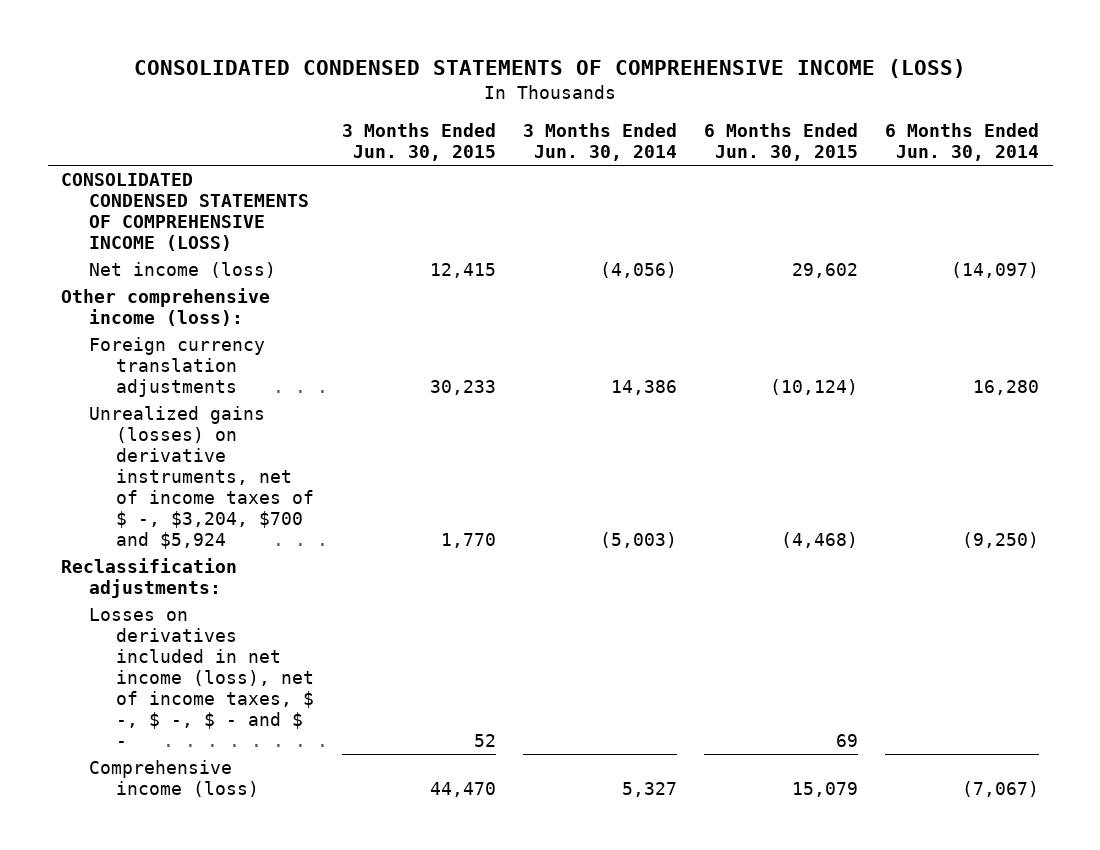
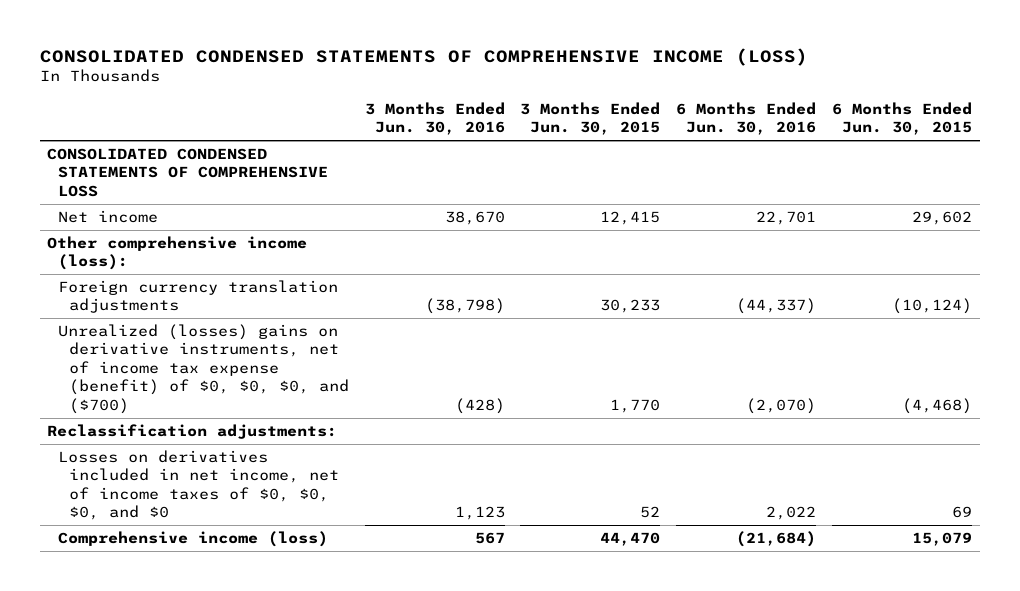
- | 3 Months Ended Jun. 30, 2015 | 3 Months Ended Jun. 30, 2014 | 6 Months Ended Jun. 30, 2015 | 6 Months Ended Jun. 30, 2014
+ | 3 Months Ended Jun. 30, 2016 | 3 Months Ended Jun. 30, 2015 | 6 Months Ended Jun. 30, 2016 | 6 Months Ended Jun. 30, 2015
- CONSOLIDATED CONDENSED STATEMENTS OF COMPREHENSIVE INCOME (LOSS)
- Net income (loss) | 12,415 | (4,056) | 29,602 | (14,097)
+ CONSOLIDATED CONDENSED STATEMENTS OF COMPREHENSIVE LOSS
+ Net income | 38,670 | 12,415 | 22,701 | 29,602
- Unrealized gains (losses) on derivative instruments, net of income taxes of $ -, $3,204, $700 and $5,924 | 1,770 | (5,003) | (4,468) | (9,250)
+ Unrealized (losses) gains on derivative instruments, net of income tax expense (benefit) of $0, $0, $0, and ($700) | (428) | 1,770 | (2,070) | (4,468)
- Losses on derivatives included in net income (loss), net of income taxes, $ -, $ -, $ - and $ - | 52 | | 69 |
+ Losses on derivatives included in net income, net of income taxes of $0, $0, $0, and $0 | 1,123 | 52 | 2,022 | 69

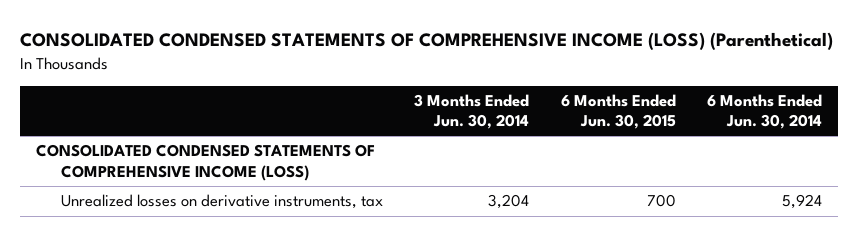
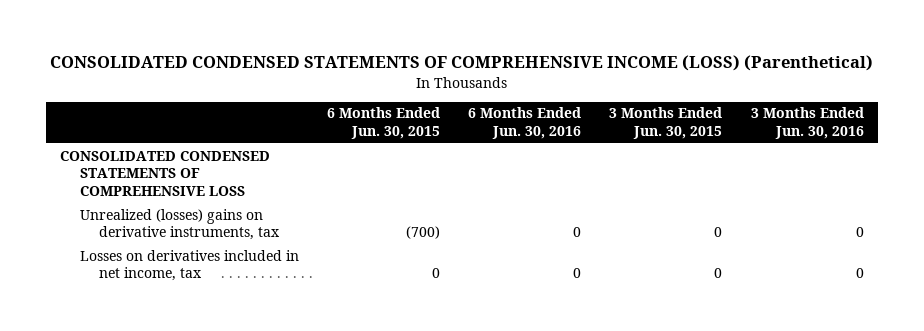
- | 3 Months Ended Jun. 30, 2014 | 6 Months Ended Jun. 30, 2015 | 6 Months Ended Jun. 30, 2014
+ | 6 Months Ended Jun. 30, 2015 | 6 Months Ended Jun. 30, 2016 | 3 Months Ended Jun. 30, 2015 | 3 Months Ended Jun. 30, 2016
- CONSOLIDATED CONDENSED STATEMENTS OF COMPREHENSIVE INCOME (LOSS)
- Unrealized losses on derivative instruments, tax | 3,204 | 700 | 5,924
+ CONSOLIDATED CONDENSED STATEMENTS OF COMPREHENSIVE LOSS
+ Unrealized (losses) gains on derivative instruments, tax | (700) | 0 | 0 | 0
+ Losses on derivatives included in net income, tax | 0 | 0 | 0 | 0

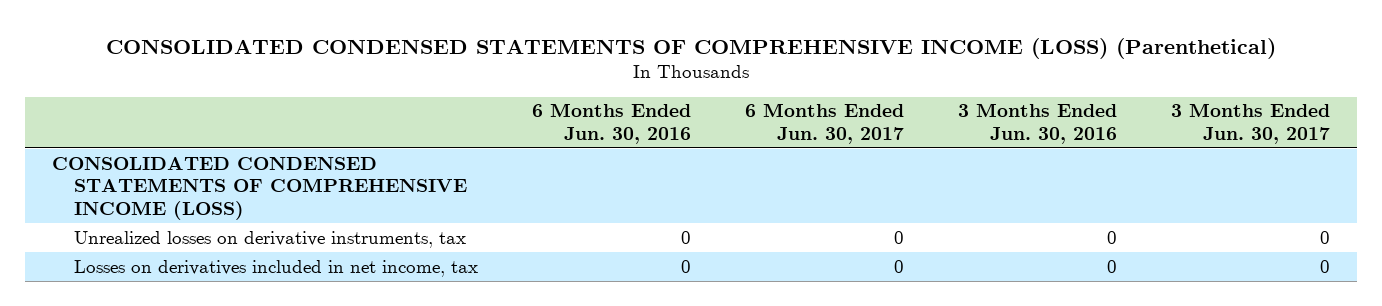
- | 6 Months Ended Jun. 30, 2015 | 6 Months Ended Jun. 30, 2016 | 3 Months Ended Jun. 30, 2015 | 3 Months Ended Jun. 30, 2016
+ | 6 Months Ended Jun. 30, 2016 | 6 Months Ended Jun. 30, 2017 | 3 Months Ended Jun. 30, 2016 | 3 Months Ended Jun. 30, 2017
- CONSOLIDATED CONDENSED STATEMENTS OF COMPREHENSIVE LOSS
- Unrealized (losses) gains on derivative instruments, tax | (700) | 0 | 0 | 0
+ CONSOLIDATED CONDENSED STATEMENTS OF COMPREHENSIVE INCOME (LOSS)
+ Unrealized losses on derivative instruments, tax | 0 | 0 | 0 | 0

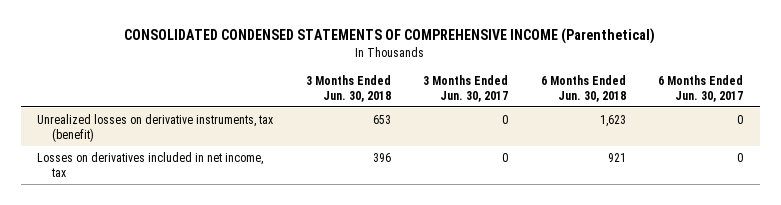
- CONSOLIDATED CONDENSED STATEMENTS OF COMPREHENSIVE INCOME (LOSS) (Parenthetical)
+ CONSOLIDATED CONDENSED STATEMENTS OF COMPREHENSIVE INCOME (Parenthetical)
- | 6 Months Ended Jun. 30, 2016 | 6 Months Ended Jun. 30, 2017 | 3 Months Ended Jun. 30, 2016 | 3 Months Ended Jun. 30, 2017
+ | 3 Months Ended Jun. 30, 2018 | 3 Months Ended Jun. 30, 2017 | 6 Months Ended Jun. 30, 2018 | 6 Months Ended Jun. 30, 2017
- CONSOLIDATED CONDENSED STATEMENTS OF COMPREHENSIVE INCOME (LOSS)
- Unrealized losses on derivative instruments, tax | 0 | 0 | 0 | 0
+ Unrealized losses on derivative instruments, tax (benefit) | 653 | 0 | 1,623 | 0

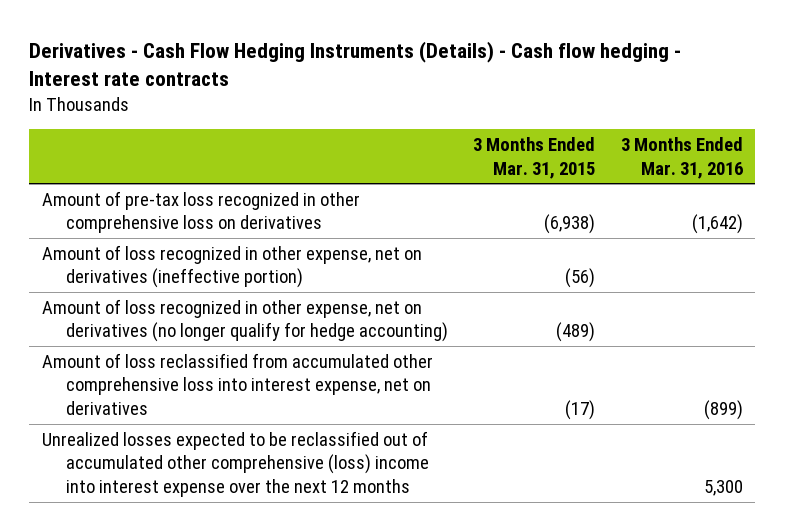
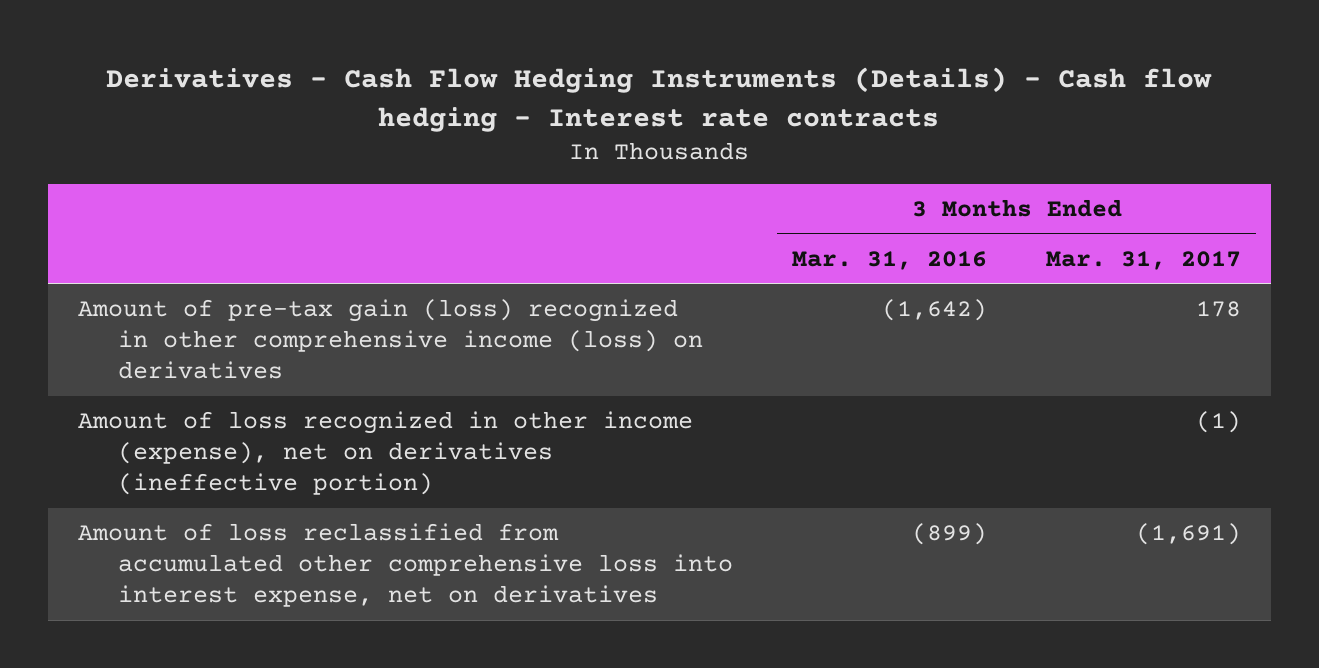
- | 3 Months Ended Mar. 31, 2015 | 3 Months Ended Mar. 31, 2016
+ | 3 Months Ended Mar. 31, 2016 | 3 Months Ended Mar. 31, 2017
- Amount of pre-tax loss recognized in other comprehensive loss on derivatives | (6,938) | (1,642)
- Amount of loss recognized in other expense, net on derivatives (ineffective portion) | (56) |
- Amount of loss recognized in other expense, net on derivatives (no longer qualify for hedge accounting) | (489) |
+ Amount of pre-tax gain (loss) recognized in other comprehensive income (loss) on derivatives | (1,642) | 178
+ Amount of loss recognized in other income (expense), net on derivatives (ineffective portion) | | (1)
- Unrealized losses expected to be reclassified out of accumulated other comprehensive (loss) income into interest expense over the next 12 months | | 5,300

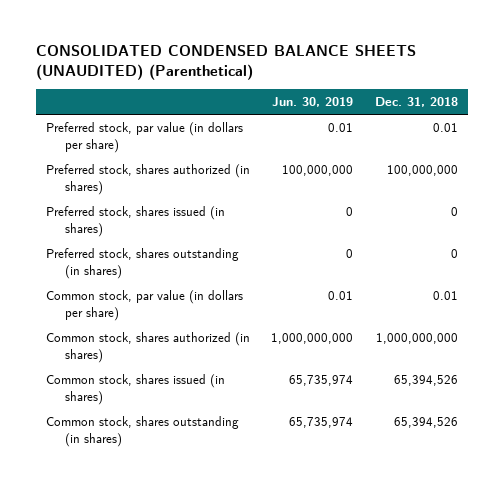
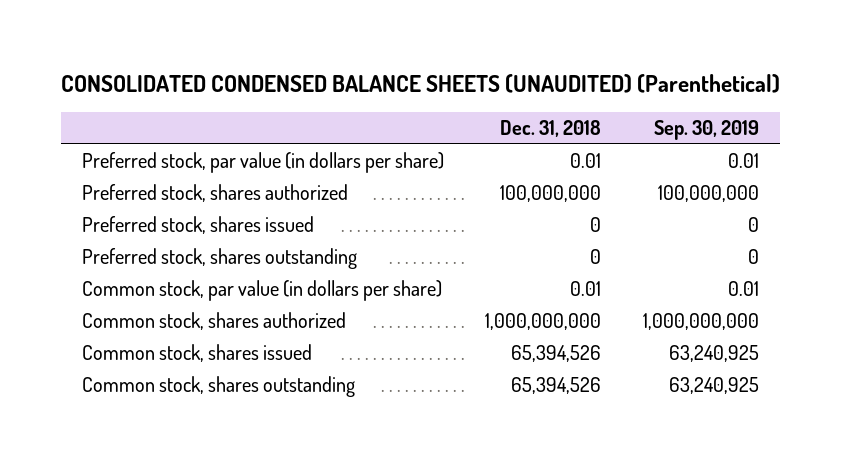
- | Jun. 30, 2019 | Dec. 31, 2018
+ | Dec. 31, 2018 | Sep. 30, 2019
- Preferred stock, shares authorized (in shares) | 100,000,000 | 100,000,000
- Preferred stock, shares issued (in shares) | 0 | 0
- Preferred stock, shares outstanding (in shares) | 0 | 0
+ Preferred stock, shares authorized | 100,000,000 | 100,000,000
+ Preferred stock, shares issued | 0 | 0
+ Preferred stock, shares outstanding | 0 | 0
- Common stock, shares authorized (in shares) | 1,000,000,000 | 1,000,000,000
- Common stock, shares issued (in shares) | 65,735,974 | 65,394,526
- Common stock, shares outstanding (in shares) | 65,735,974 | 65,394,526
+ Common stock, shares authorized | 1,000,000,000 | 1,000,000,000
+ Common stock, shares issued | 65,394,526 | 63,240,925
+ Common stock, shares outstanding | 65,394,526 | 63,240,925

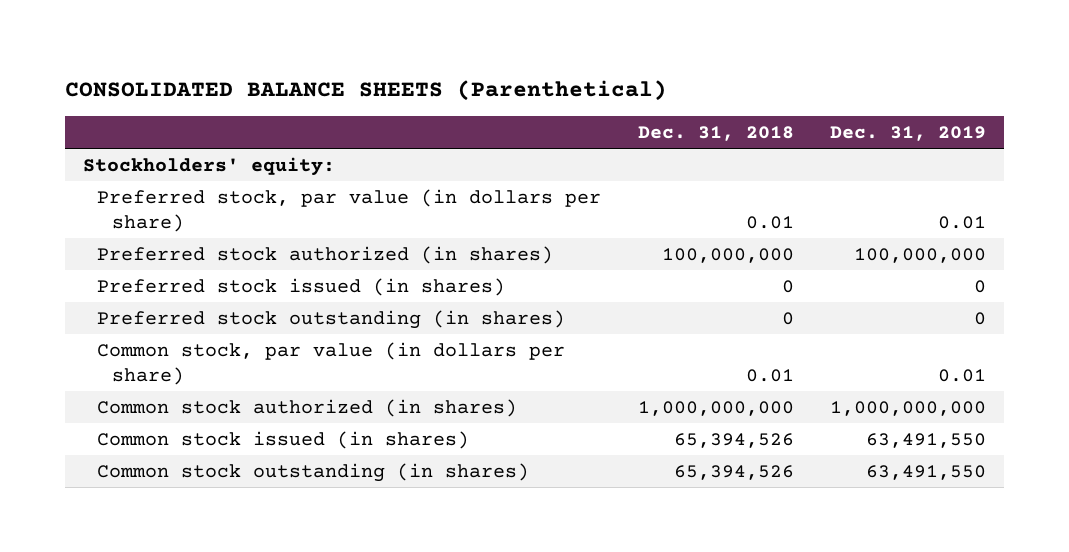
- CONSOLIDATED CONDENSED BALANCE SHEETS (UNAUDITED) (Parenthetical)
+ CONSOLIDATED BALANCE SHEETS (Parenthetical)
- | Dec. 31, 2018 | Sep. 30, 2019
+ | Dec. 31, 2018 | Dec. 31, 2019
+ Stockholders' equity:
- Preferred stock, shares authorized | 100,000,000 | 100,000,000
- Preferred stock, shares issued | 0 | 0
- Preferred stock, shares outstanding | 0 | 0
+ Preferred stock authorized (in shares) | 100,000,000 | 100,000,000
+ Preferred stock issued (in shares) | 0 | 0
+ Preferred stock outstanding (in shares) | 0 | 0
- Common stock, shares authorized | 1,000,000,000 | 1,000,000,000
- Common stock, shares issued | 65,394,526 | 63,240,925
- Common stock, shares outstanding | 65,394,526 | 63,240,925
+ Common stock authorized (in shares) | 1,000,000,000 | 1,000,000,000
+ Common stock issued (in shares) | 65,394,526 | 63,491,550
+ Common stock outstanding (in shares) | 65,394,526 | 63,491,550

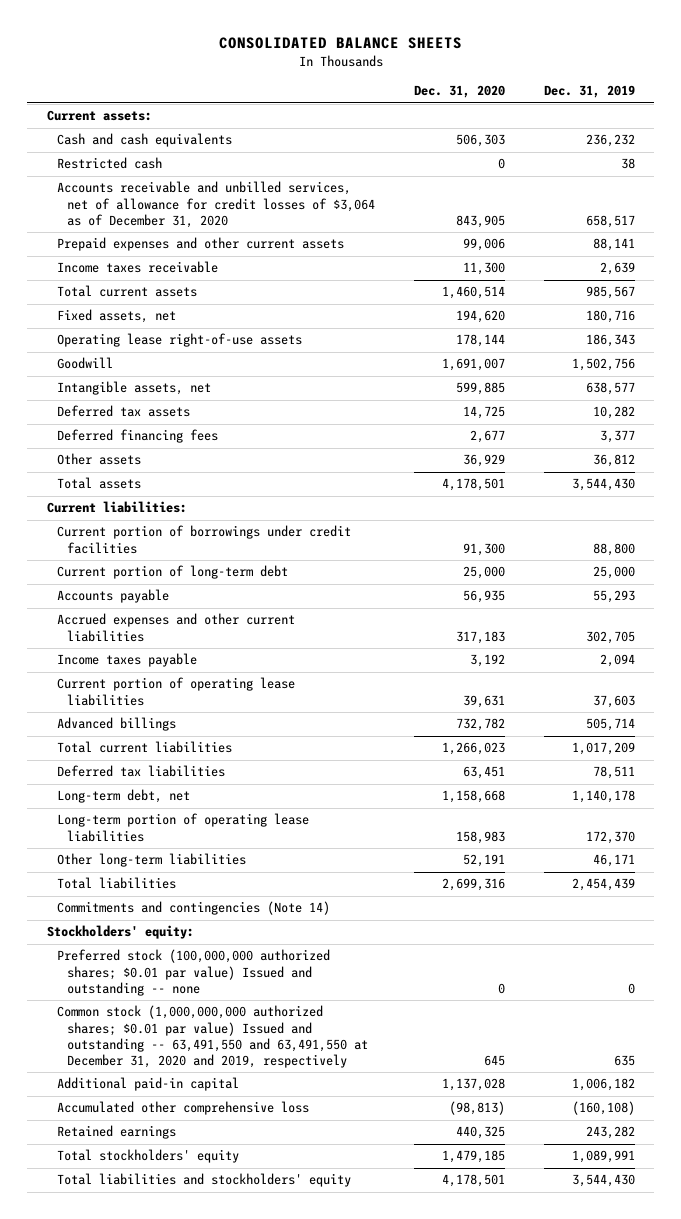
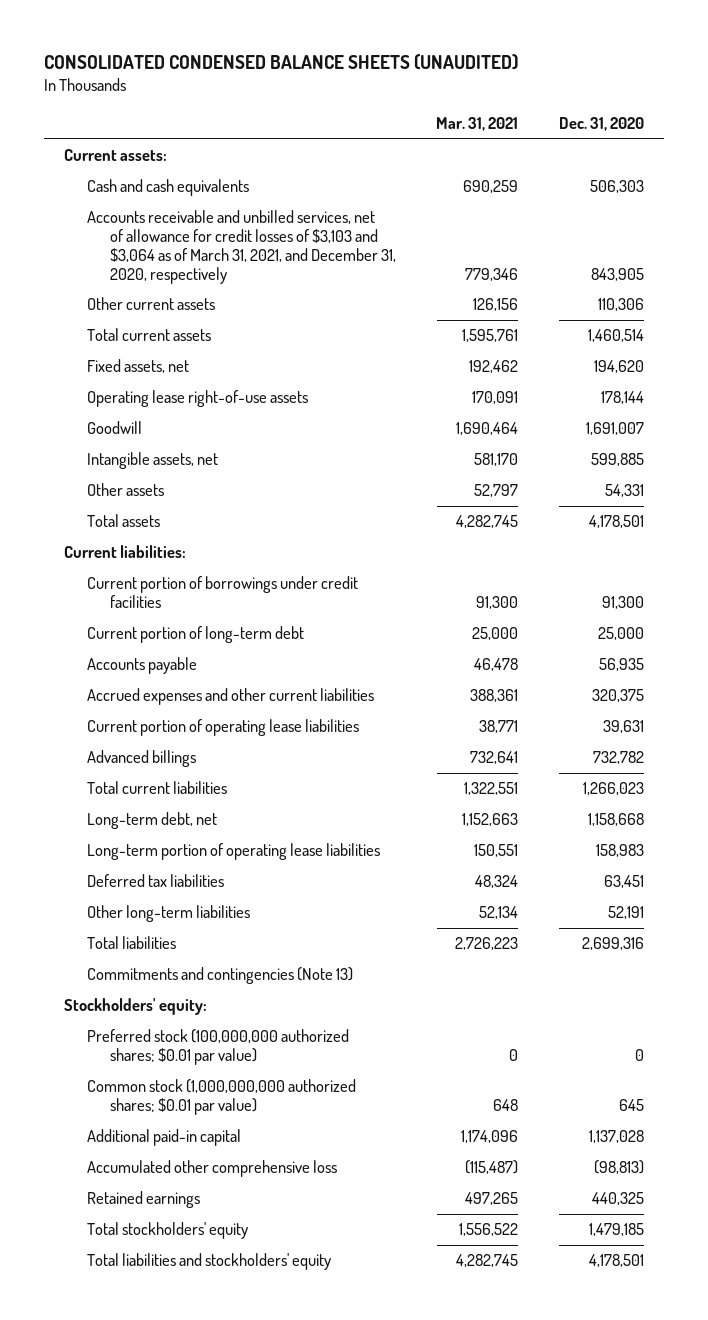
- CONSOLIDATED BALANCE SHEETS
+ CONSOLIDATED CONDENSED BALANCE SHEETS (UNAUDITED)
- | Dec. 31, 2020 | Dec. 31, 2019
+ | Mar. 31, 2021 | Dec. 31, 2020
- Restricted cash | 0 | 38
- Accounts receivable and unbilled services, net of allowance for credit losses of $3,064 as of December 31, 2020 | 843,905 | 658,517
- Prepaid expenses and other current assets | 99,006 | 88,141
- Income taxes receivable | 11,300 | 2,639
+ Accounts receivable and unbilled services, net of allowance for credit losses of $3,103 and $3,064 as of March 31, 2021, and December 31, 2020, respectively | 779,346 | 843,905
+ Other current assets | 126,156 | 110,306
- Deferred tax assets | 14,725 | 10,282
- Deferred financing fees | 2,677 | 3,377
- Other assets | 36,929 | 36,812
+ Other assets | 52,797 | 54,331
- Accrued expenses and other current liabilities | 317,183 | 302,705
- Income taxes payable | 3,192 | 2,094
+ Accrued expenses and other current liabilities | 388,361 | 320,375
moved down: Deferred tax liabilities | 48,324 | 63,451
- Commitments and contingencies (Note 14)
+ Commitments and contingencies (Note 13)
- Preferred stock (100,000,000 authorized shares; $0.01 par value) Issued and outstanding -- none | 0 | 0
- Common stock (1,000,000,000 authorized shares; $0.01 par value) Issued and outstanding -- 63,491,550 and 63,491,550 at December 31, 2020 and 2019, respectively | 645 | 635
+ Preferred stock (100,000,000 authorized shares; $0.01 par value) | 0 | 0
+ Common stock (1,000,000,000 authorized shares; $0.01 par value) | 648 | 645

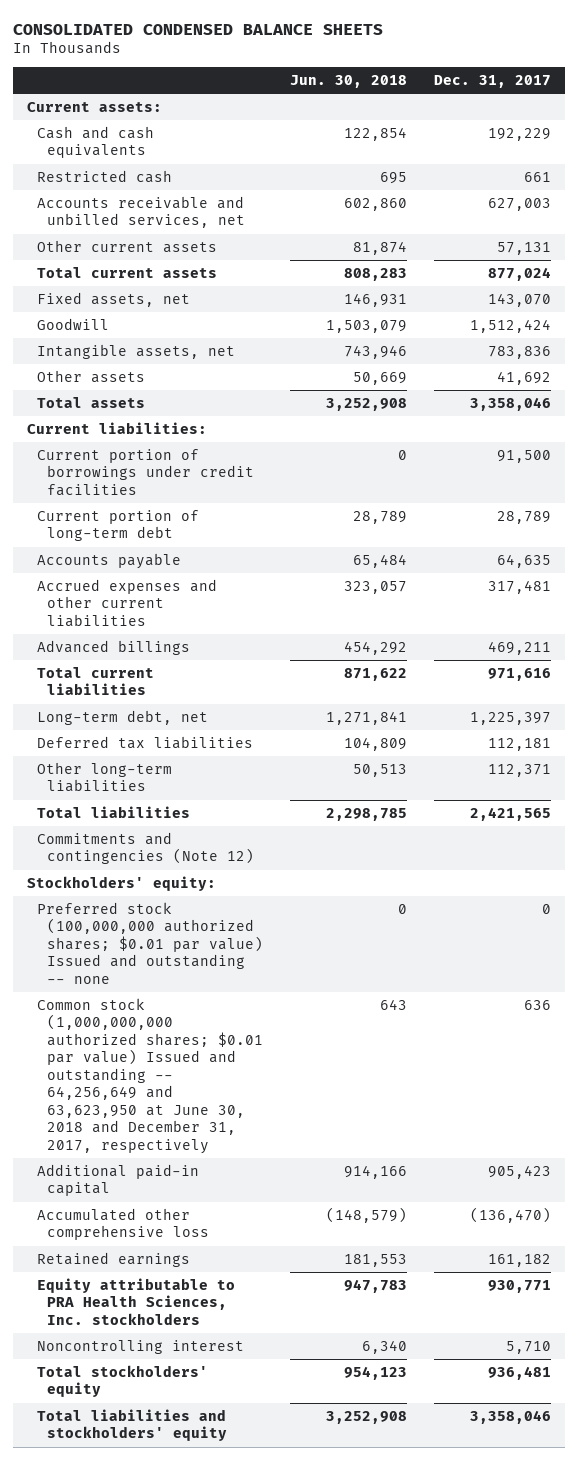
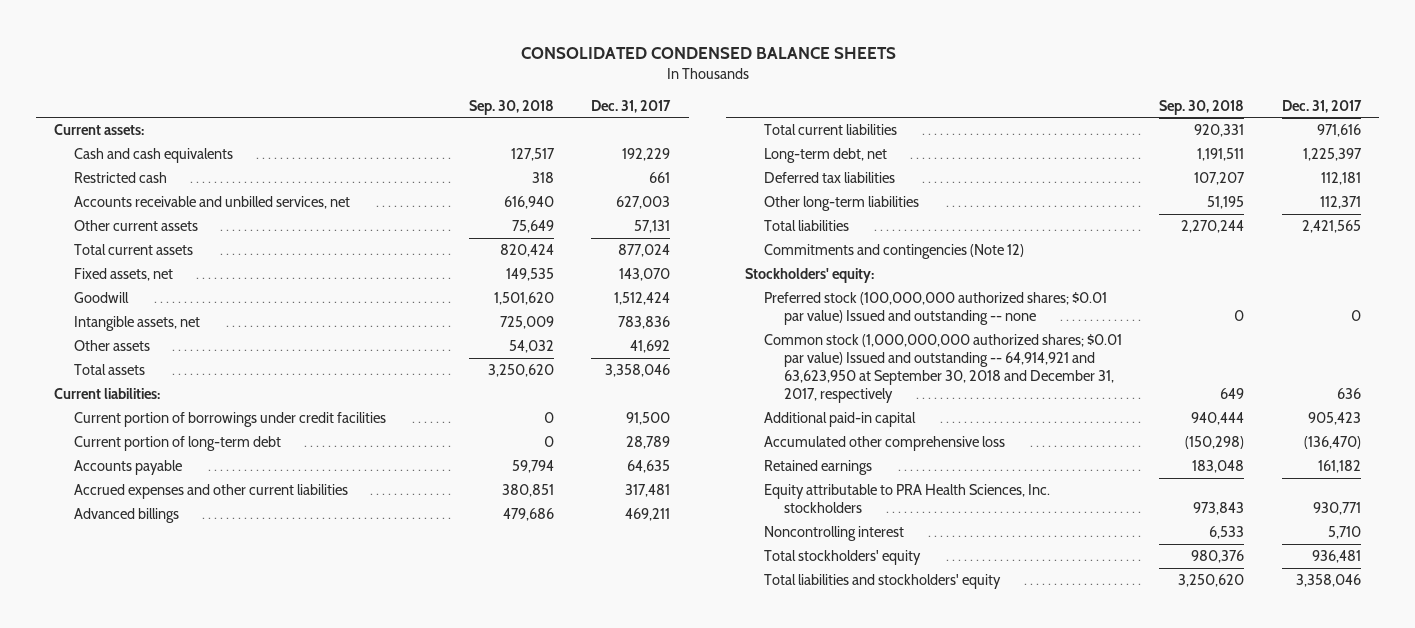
- | Jun. 30, 2018 | Dec. 31, 2017
+ | Sep. 30, 2018 | Dec. 31, 2017
- Common stock (1,000,000,000 authorized shares; $0.01 par value) Issued and outstanding -- 64,256,649 and 63,623,950 at June 30, 2018 and December 31, 2017, respectively | 643 | 636
+ Common stock (1,000,000,000 authorized shares; $0.01 par value) Issued and outstanding -- 64,914,921 and 63,623,950 at September 30, 2018 and December 31, 2017, respectively | 649 | 636

